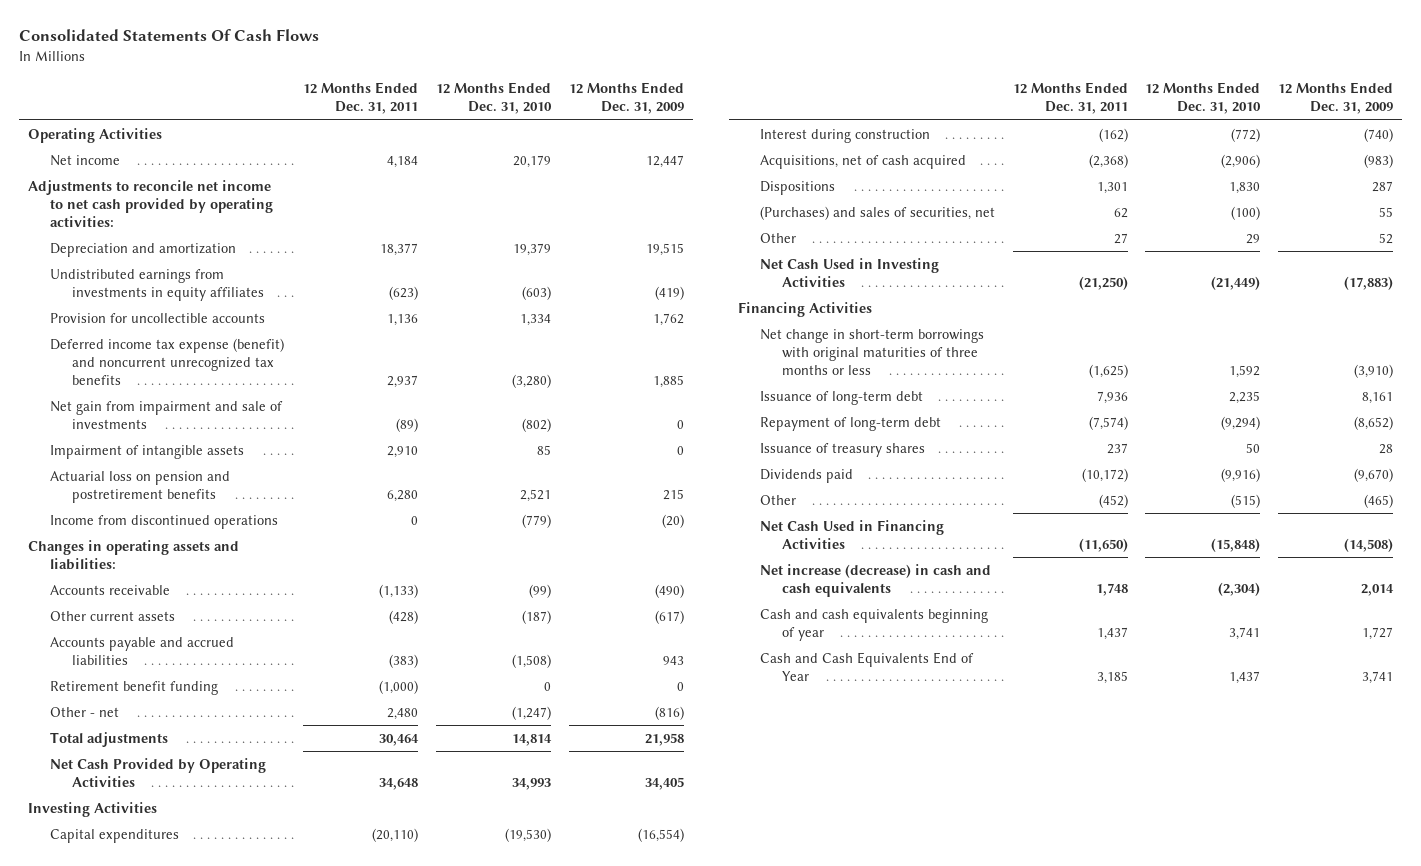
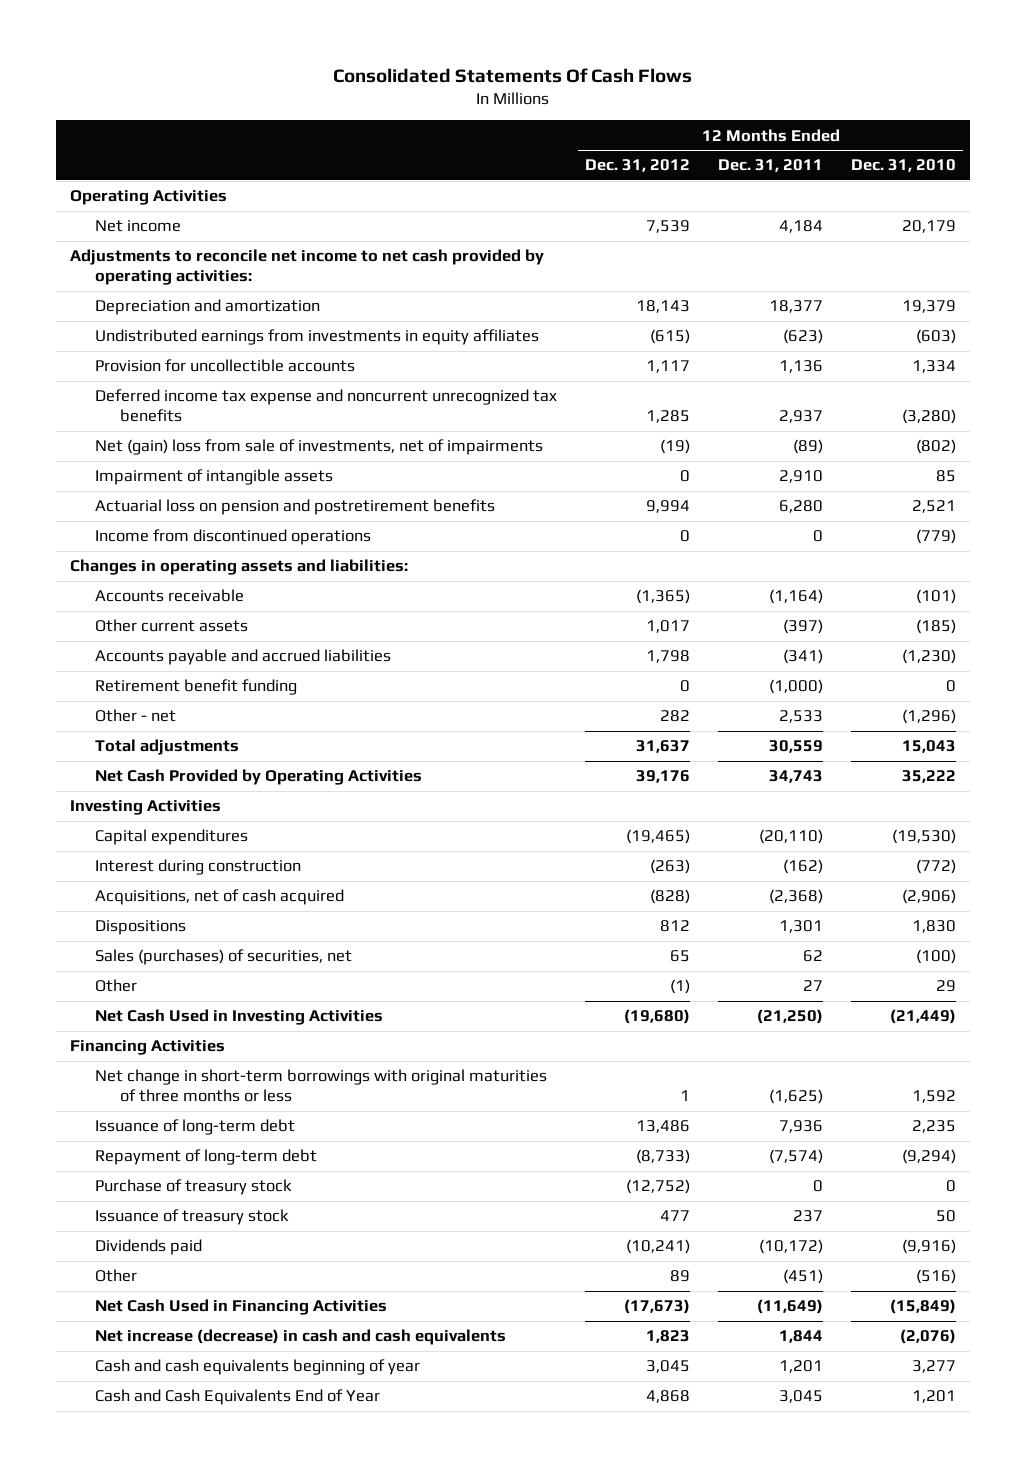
- | 12 Months Ended Dec. 31, 2011 | 12 Months Ended Dec. 31, 2010 | 12 Months Ended Dec. 31, 2009
+ | 12 Months Ended Dec. 31, 2012 | 12 Months Ended Dec. 31, 2011 | 12 Months Ended Dec. 31, 2010
- Deferred income tax expense (benefit) and noncurrent unrecognized tax benefits | 2,937 | (3,280) | 1,885
- Net gain from impairment and sale of investments | (89) | (802) | 0
+ Deferred income tax expense and noncurrent unrecognized tax benefits | 1,285 | 2,937 | (3,280)
+ Net (gain) loss from sale of investments, net of impairments | (19) | (89) | (802)
- Accounts receivable | (1,133) | (99) | (490)
- Other current assets | (428) | (187) | (617)
- Accounts payable and accrued liabilities | (383) | (1,508) | 943
+ Accounts receivable | (1,365) | (1,164) | (101)
+ Other current assets | 1,017 | (397) | (185)
+ Accounts payable and accrued liabilities | 1,798 | (341) | (1,230)
- Other - net | 2,480 | (1,247) | (816)
- Total adjustments | 30,464 | 14,814 | 21,958
- Net Cash Provided by Operating Activities | 34,648 | 34,993 | 34,405
+ Other - net | 282 | 2,533 | (1,296)
+ Total adjustments | 31,637 | 30,559 | 15,043
+ Net Cash Provided by Operating Activities | 39,176 | 34,743 | 35,222
- (Purchases) and sales of securities, net | 62 | (100) | 55
+ Sales (purchases) of securities, net | 65 | 62 | (100)
- Issuance of treasury shares | 237 | 50 | 28
+ Purchase of treasury stock | (12,752) | 0 | 0
+ Issuance of treasury stock | 477 | 237 | 50
- Other | (452) | (515) | (465)
- Net Cash Used in Financing Activities | (11,650) | (15,848) | (14,508)
- Net increase (decrease) in cash and cash equivalents | 1,748 | (2,304) | 2,014
- Cash and cash equivalents beginning of year | 1,437 | 3,741 | 1,727
- Cash and Cash Equivalents End of Year | 3,185 | 1,437 | 3,741
+ Other | 89 | (451) | (516)
+ Net Cash Used in Financing Activities | (17,673) | (11,649) | (15,849)
+ Net increase (decrease) in cash and cash equivalents | 1,823 | 1,844 | (2,076)
+ Cash and cash equivalents beginning of year | 3,045 | 1,201 | 3,277
+ Cash and Cash Equivalents End of Year | 4,868 | 3,045 | 1,201

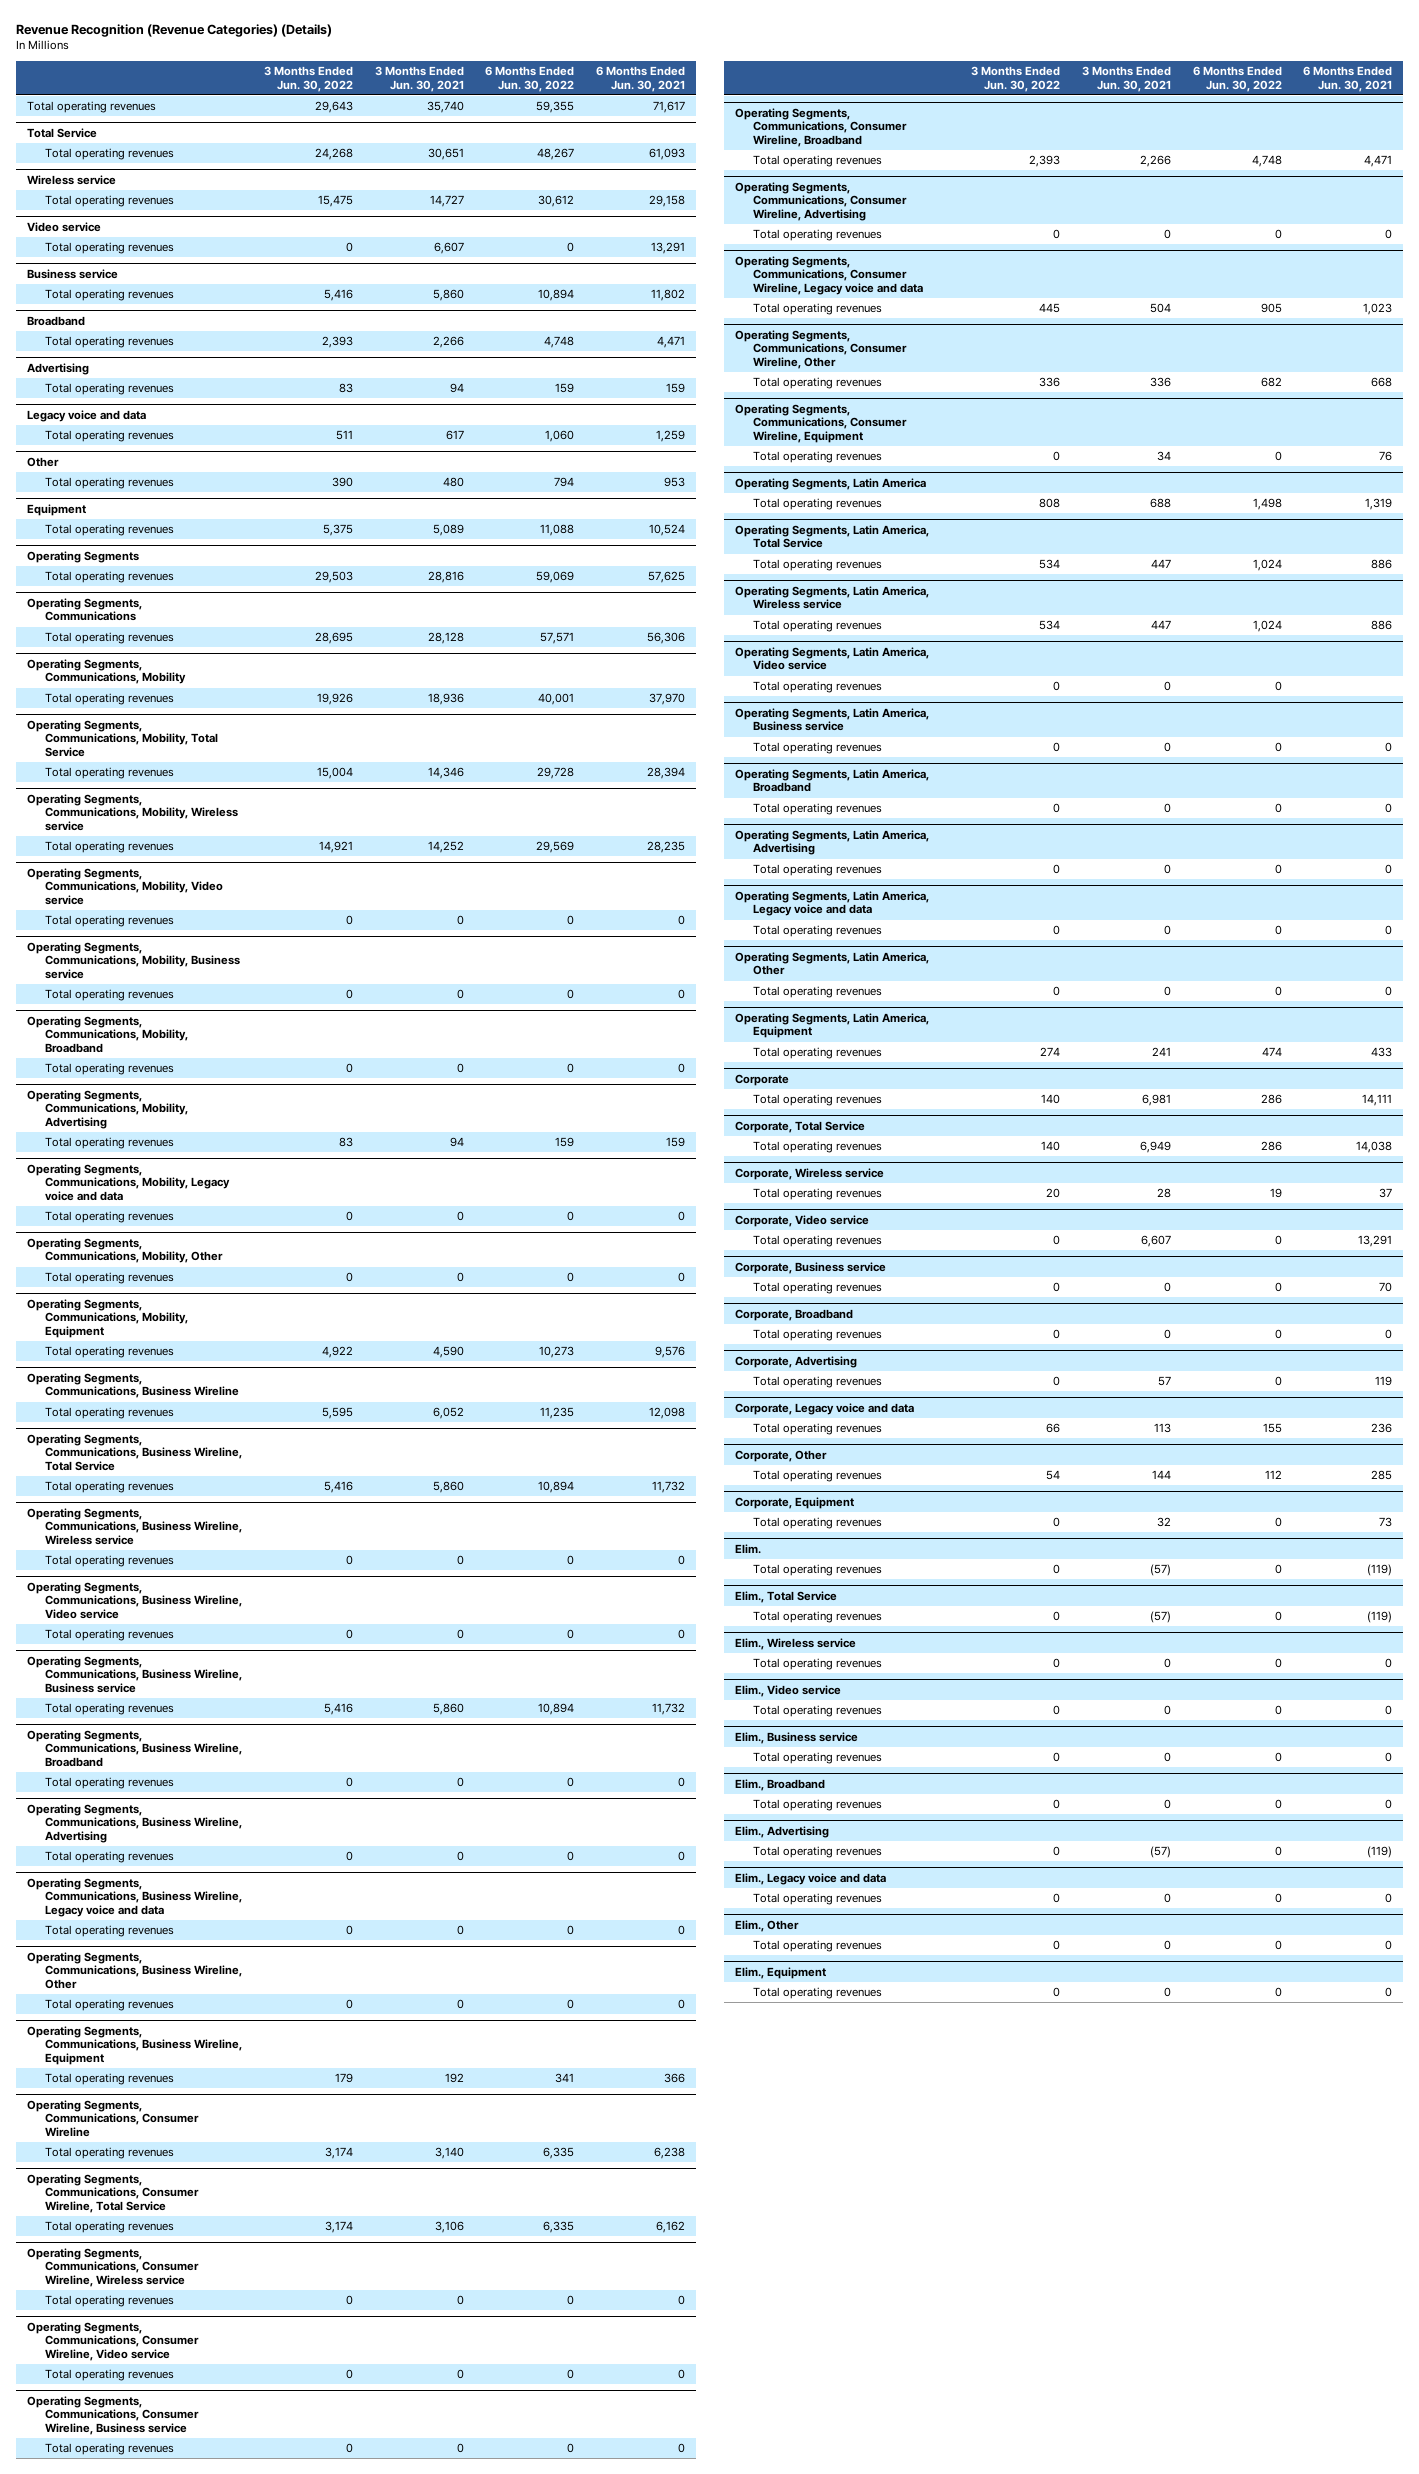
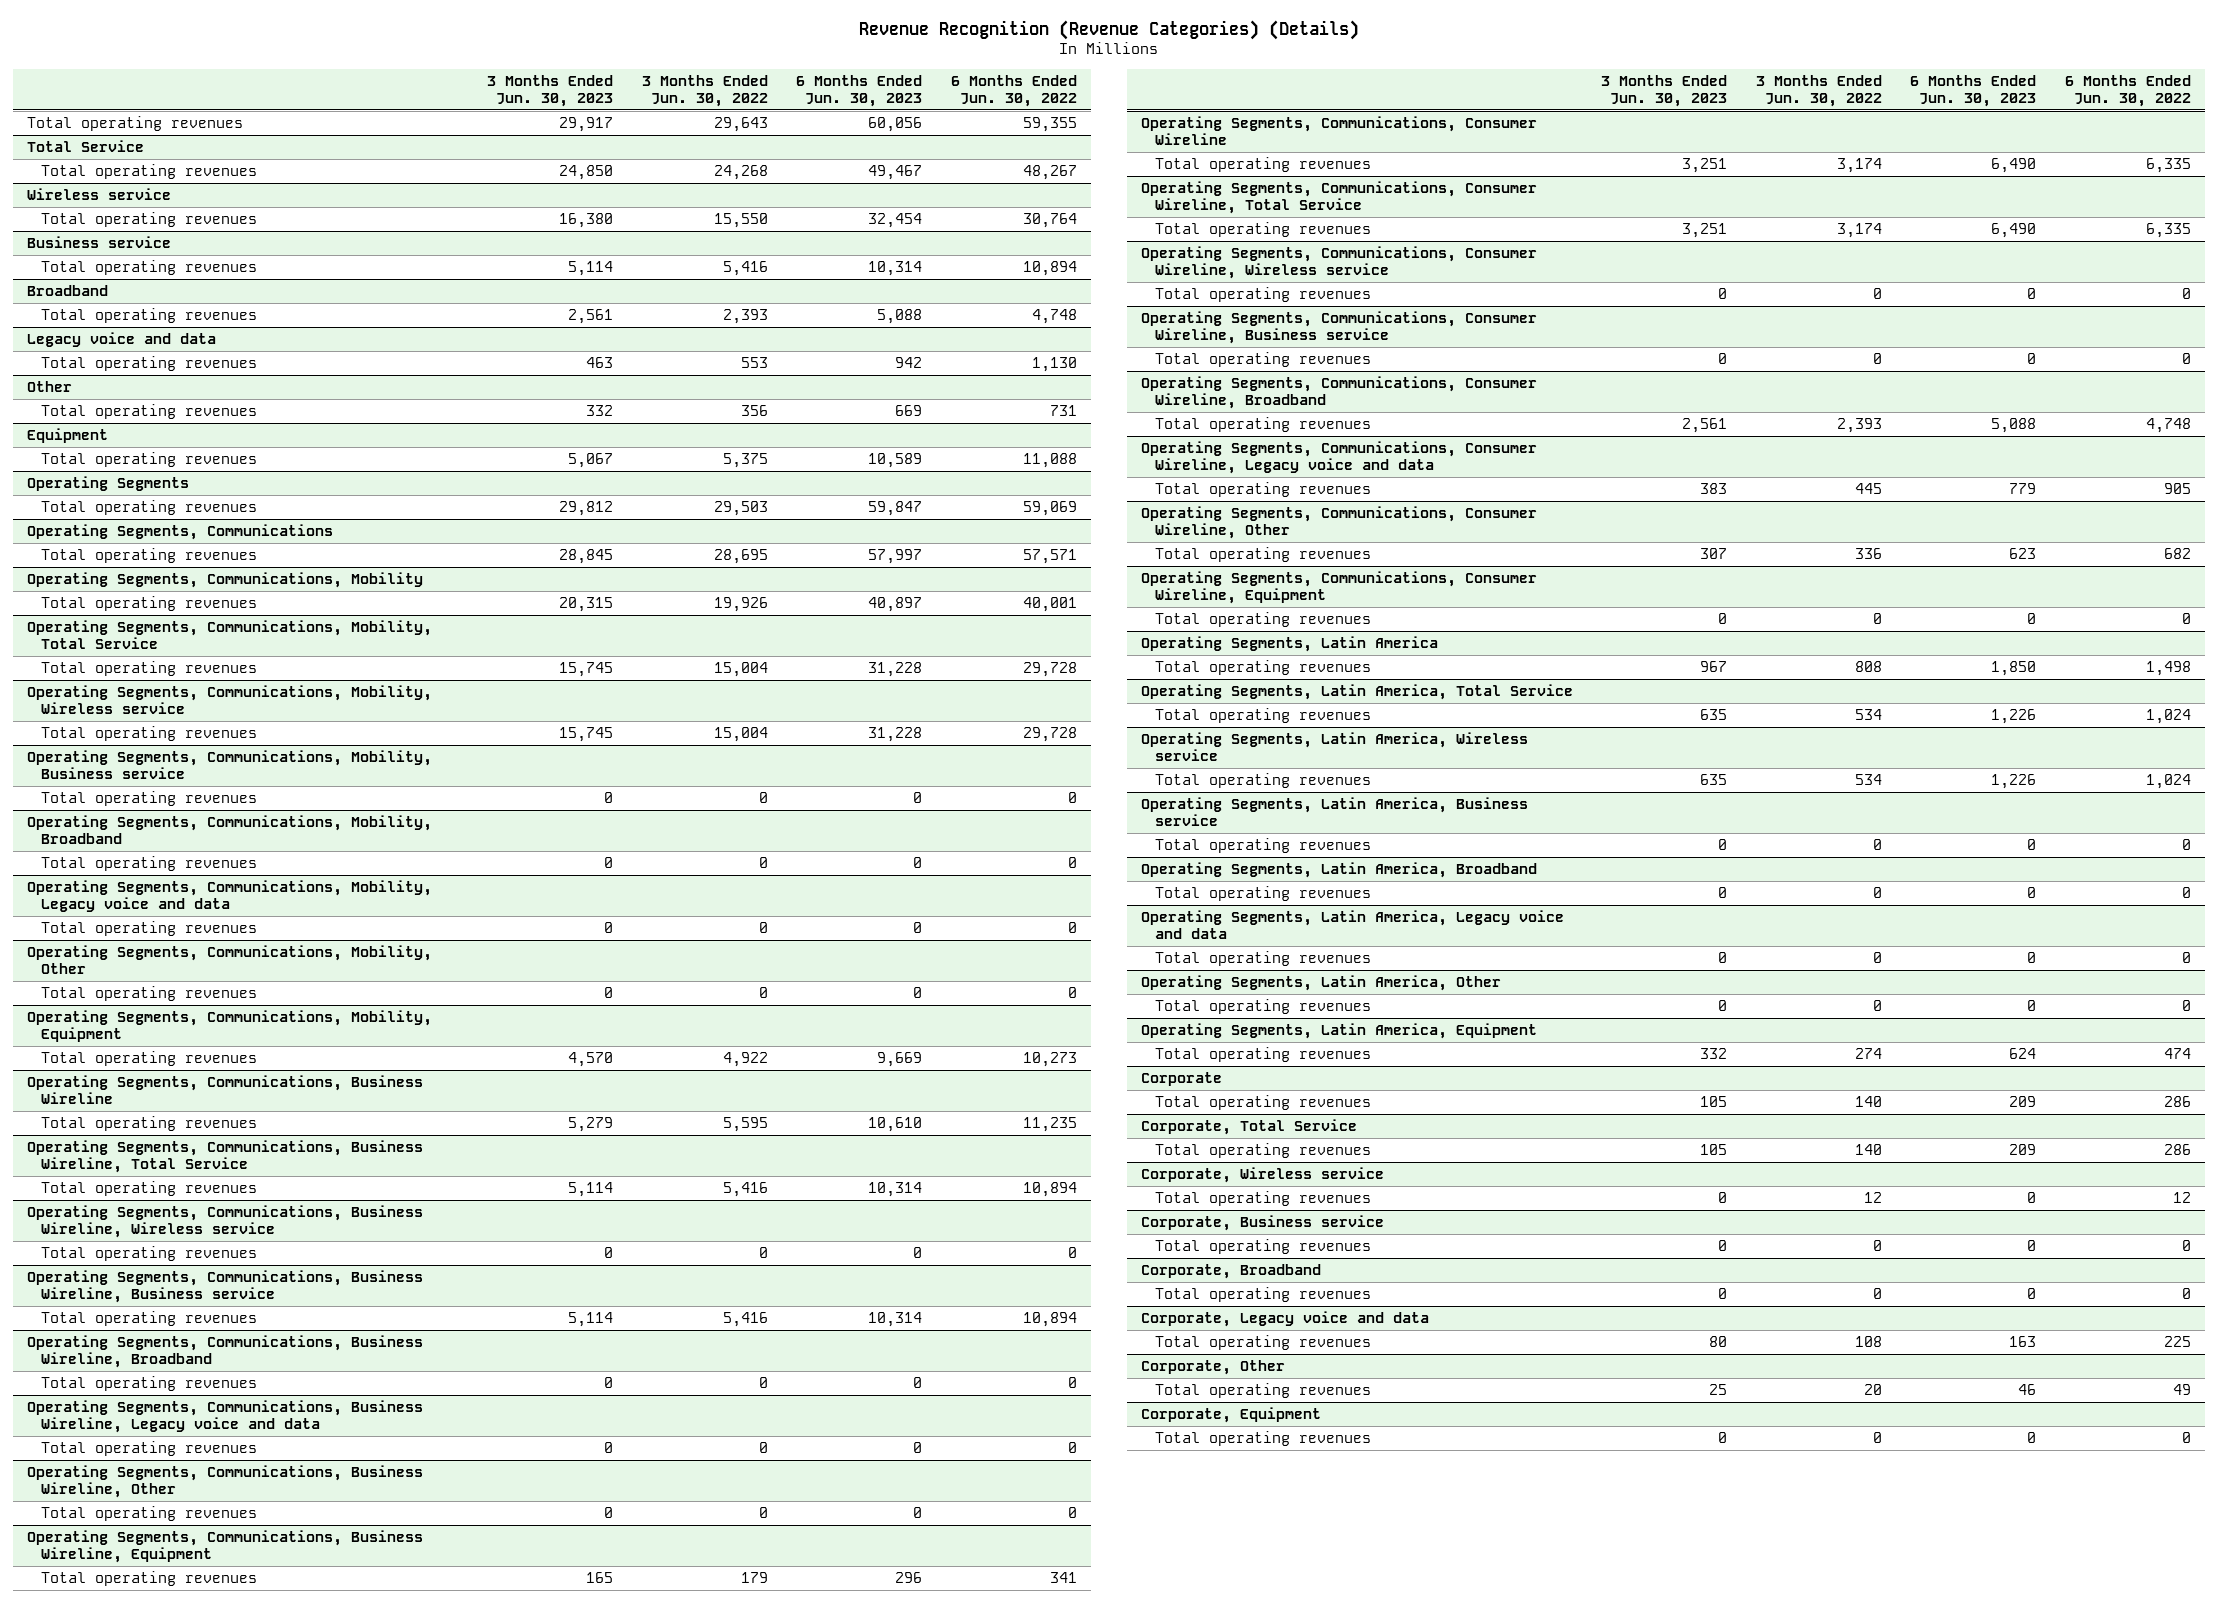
- | 3 Months Ended Jun. 30, 2022 | 3 Months Ended Jun. 30, 2021 | 6 Months Ended Jun. 30, 2022 | 6 Months Ended Jun. 30, 2021
+ | 3 Months Ended Jun. 30, 2023 | 3 Months Ended Jun. 30, 2022 | 6 Months Ended Jun. 30, 2023 | 6 Months Ended Jun. 30, 2022
@ Wireless service
- Total operating revenues | 15,475 | 14,727 | 30,612 | 29,158
- Video service
- Total operating revenues | 0 | 6,607 | 0 | 13,291
@ Wireless service
+ Total operating revenues | 16,380 | 15,550 | 32,454 | 30,764
- Advertising
- Total operating revenues | 83 | 94 | 159 | 159
@ Legacy voice and data
- Total operating revenues | 511 | 617 | 1,060 | 1,259
+ Total operating revenues | 463 | 553 | 942 | 1,130
@ Other
- Total operating revenues | 390 | 480 | 794 | 953
+ Total operating revenues | 332 | 356 | 669 | 731
@ Operating Segments, Communications, Mobility, Wireless service
- Total operating revenues | 14,921 | 14,252 | 29,569 | 28,235
- Operating Segments, Communications, Mobility, Video service
- Total operating revenues | 0 | 0 | 0 | 0
@ Operating Segments, Communications, Mobility, Wireless service
+ Total operating revenues | 15,745 | 15,004 | 31,228 | 29,728
- Operating Segments, Communications, Mobility, Advertising
- Total operating revenues | 83 | 94 | 159 | 159
- Operating Segments, Communications, Business Wireline, Video service
- Total operating revenues | 0 | 0 | 0 | 0
- Operating Segments, Communications, Business Wireline, Advertising
- Total operating revenues | 0 | 0 | 0 | 0
- Operating Segments, Communications, Consumer Wireline, Video service
- Total operating revenues | 0 | 0 | 0 | 0
- Operating Segments, Communications, Consumer Wireline, Advertising
- Total operating revenues | 0 | 0 | 0 | 0
- Operating Segments, Latin America, Video service
- Total operating revenues | 0 | 0 | 0 |
- Operating Segments, Latin America, Advertising
- Total operating revenues | 0 | 0 | 0 | 0
@ Corporate, Wireless service
- Total operating revenues | 20 | 28 | 19 | 37
- Corporate, Video service
- Total operating revenues | 0 | 6,607 | 0 | 13,291
@ Corporate, Wireless service
+ Total operating revenues | 0 | 12 | 0 | 12
- Corporate, Advertising
- Total operating revenues | 0 | 57 | 0 | 119
@ Corporate, Legacy voice and data
- Total operating revenues | 66 | 113 | 155 | 236
+ Total operating revenues | 80 | 108 | 163 | 225
@ Corporate, Other
- Total operating revenues | 54 | 144 | 112 | 285
+ Total operating revenues | 25 | 20 | 46 | 49
- Elim.
- Total operating revenues | 0 | (57) | 0 | (119)
- Elim., Total Service
- Total operating revenues | 0 | (57) | 0 | (119)
- Elim., Wireless service
- Total operating revenues | 0 | 0 | 0 | 0
- Elim., Video service
- Total operating revenues | 0 | 0 | 0 | 0
- Elim., Business service
- Total operating revenues | 0 | 0 | 0 | 0
- Elim., Broadband
- Total operating revenues | 0 | 0 | 0 | 0
- Elim., Advertising
- Total operating revenues | 0 | (57) | 0 | (119)
- Elim., Legacy voice and data
- Total operating revenues | 0 | 0 | 0 | 0
- Elim., Other
- Total operating revenues | 0 | 0 | 0 | 0
- Elim., Equipment
- Total operating revenues | 0 | 0 | 0 | 0

